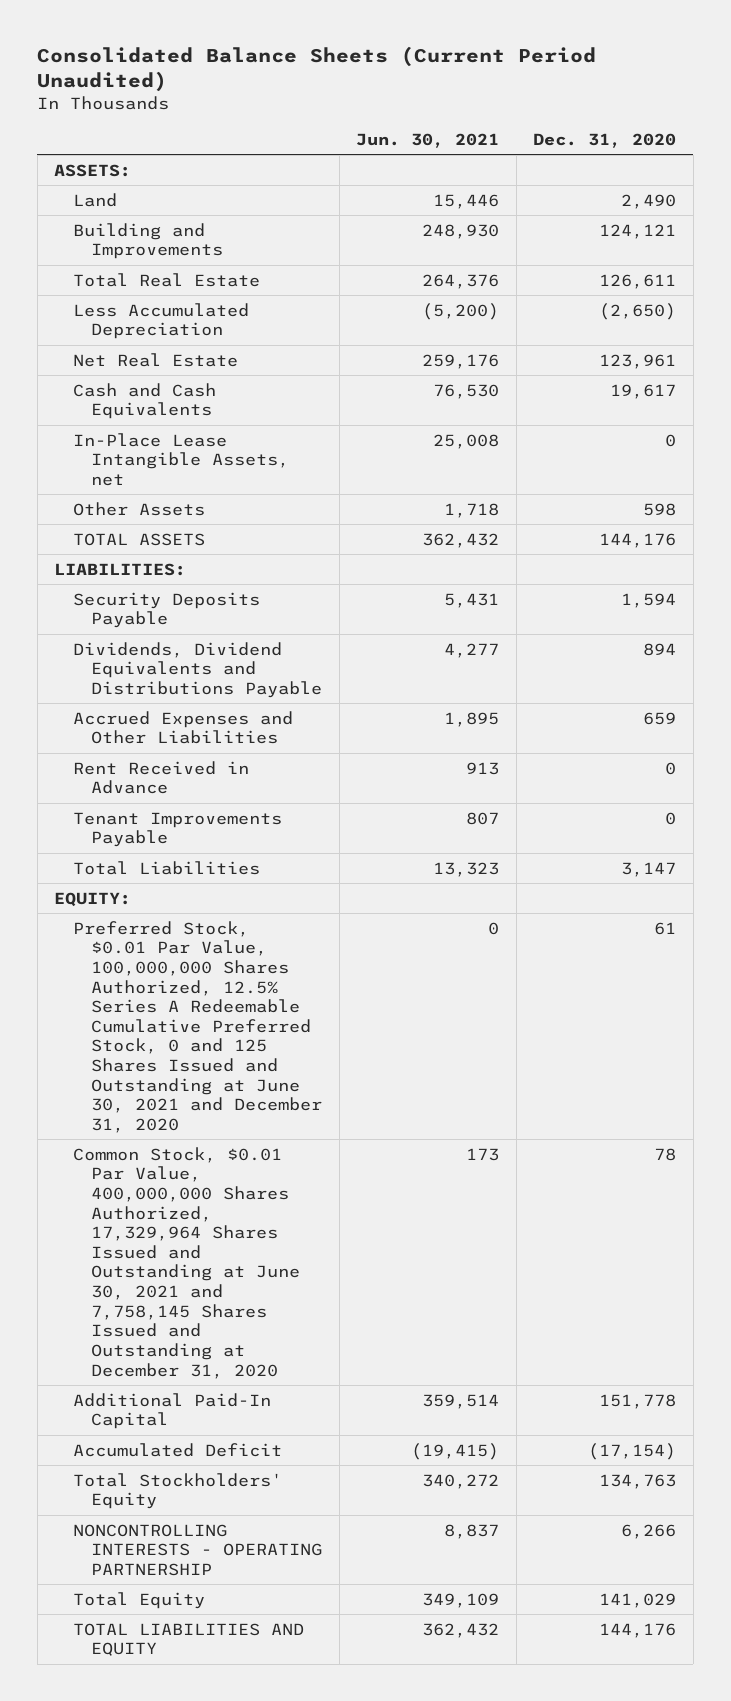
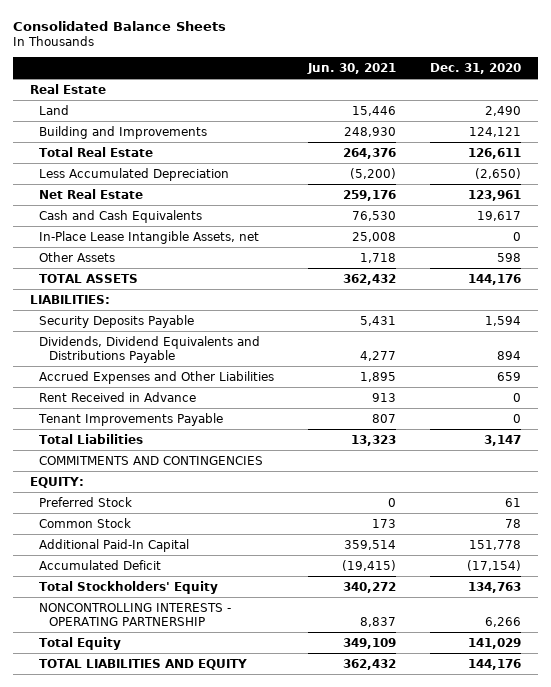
- Consolidated Balance Sheets (Current Period Unaudited)
+ Consolidated Balance Sheets
- ASSETS:
+ Real Estate
+ COMMITMENTS AND CONTINGENCIES
- Preferred Stock, $0.01 Par Value, 100,000,000 Shares Authorized, 12.5% Series A Redeemable Cumulative Preferred Stock, 0 and 125 Shares Issued and Outstanding at June 30, 2021 and December 31, 2020 | 0 | 61
- Common Stock, $0.01 Par Value, 400,000,000 Shares Authorized, 17,329,964 Shares Issued and Outstanding at June 30, 2021 and 7,758,145 Shares Issued and Outstanding at December 31, 2020 | 173 | 78
+ Preferred Stock | 0 | 61
+ Common Stock | 173 | 78

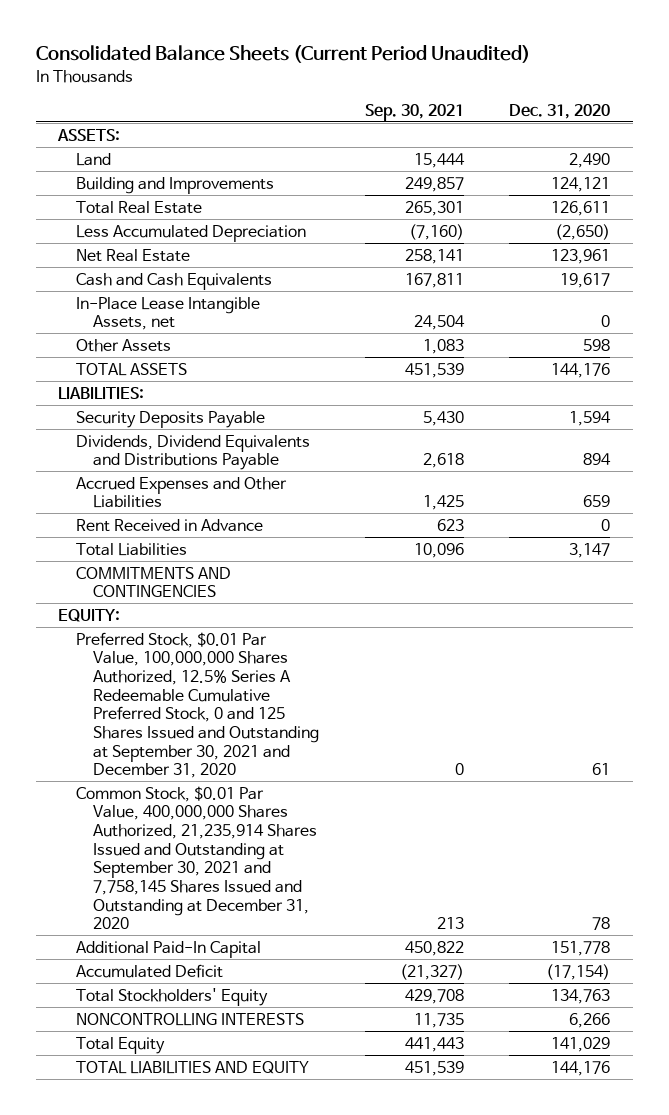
- Consolidated Balance Sheets
+ Consolidated Balance Sheets (Current Period Unaudited)
- | Jun. 30, 2021 | Dec. 31, 2020
+ | Sep. 30, 2021 | Dec. 31, 2020
- Real Estate
+ ASSETS:
- Tenant Improvements Payable | 807 | 0
- Preferred Stock | 0 | 61
- Common Stock | 173 | 78
+ Preferred Stock, $0.01 Par Value, 100,000,000 Shares Authorized, 12.5% Series A Redeemable Cumulative Preferred Stock, 0 and 125 Shares Issued and Outstanding at September 30, 2021 and December 31, 2020 | 0 | 61
+ Common Stock, $0.01 Par Value, 400,000,000 Shares Authorized, 21,235,914 Shares Issued and Outstanding at September 30, 2021 and 7,758,145 Shares Issued and Outstanding at December 31, 2020 | 213 | 78
- NONCONTROLLING INTERESTS - OPERATING PARTNERSHIP | 8,837 | 6,266
+ NONCONTROLLING INTERESTS | 11,735 | 6,266

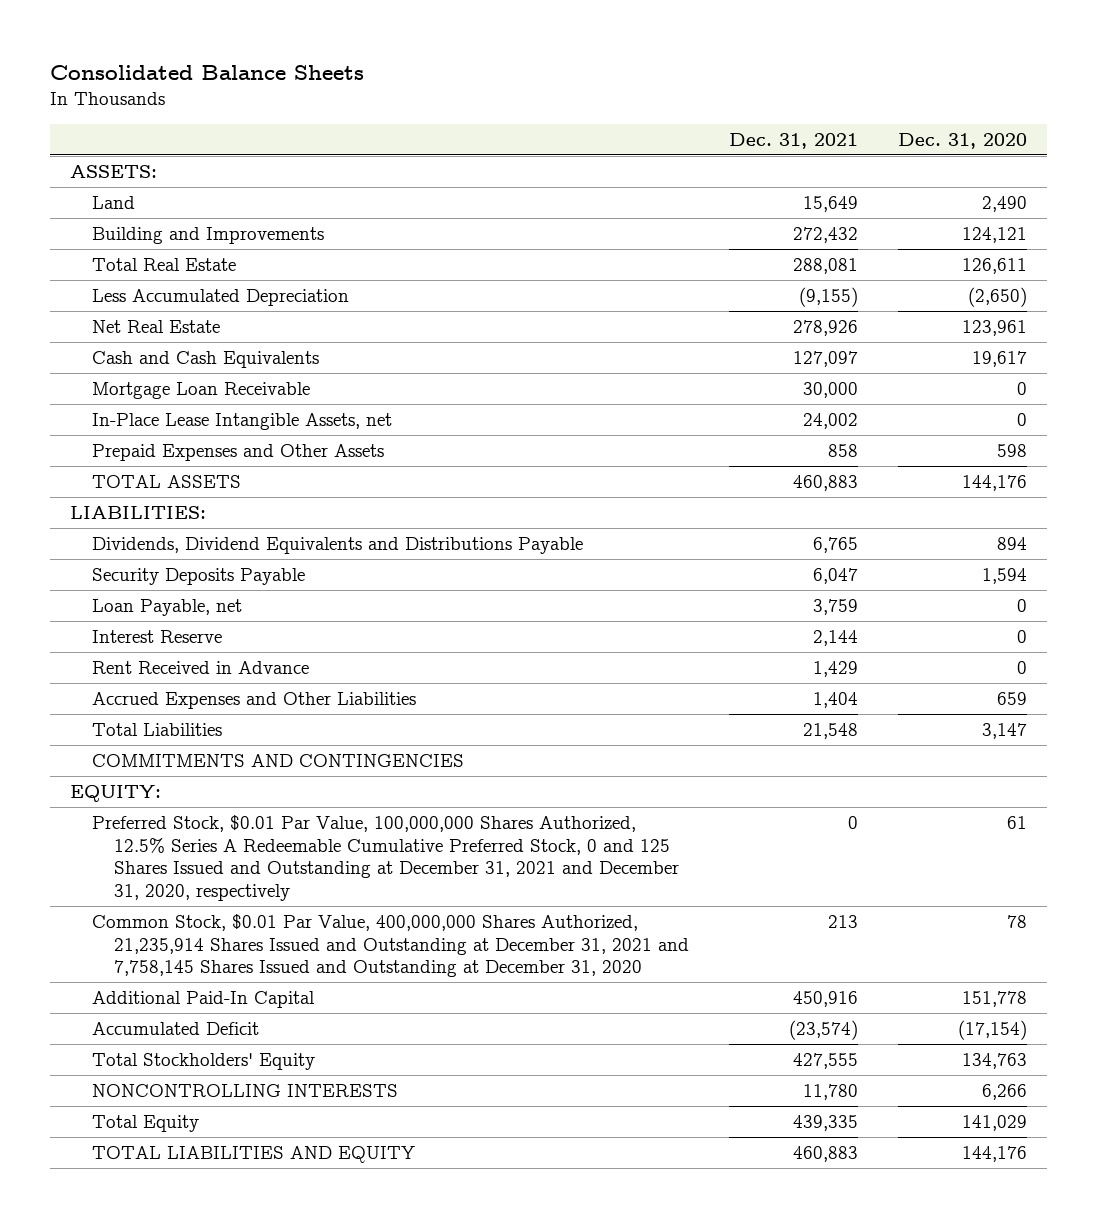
- Consolidated Balance Sheets (Current Period Unaudited)
+ Consolidated Balance Sheets
- | Sep. 30, 2021 | Dec. 31, 2020
+ | Dec. 31, 2021 | Dec. 31, 2020
+ Mortgage Loan Receivable | 30,000 | 0
- Other Assets | 1,083 | 598
+ Prepaid Expenses and Other Assets | 858 | 598
moved down: Security Deposits Payable | 6,047 | 1,594
+ Loan Payable, net | 3,759 | 0
+ Interest Reserve | 2,144 | 0
moved down: Accrued Expenses and Other Liabilities | 1,404 | 659
- Preferred Stock, $0.01 Par Value, 100,000,000 Shares Authorized, 12.5% Series A Redeemable Cumulative Preferred Stock, 0 and 125 Shares Issued and Outstanding at September 30, 2021 and December 31, 2020 | 0 | 61
- Common Stock, $0.01 Par Value, 400,000,000 Shares Authorized, 21,235,914 Shares Issued and Outstanding at September 30, 2021 and 7,758,145 Shares Issued and Outstanding at December 31, 2020 | 213 | 78
+ Preferred Stock, $0.01 Par Value, 100,000,000 Shares Authorized, 12.5% Series A Redeemable Cumulative Preferred Stock, 0 and 125 Shares Issued and Outstanding at December 31, 2021 and December 31, 2020, respectively | 0 | 61
+ Common Stock, $0.01 Par Value, 400,000,000 Shares Authorized, 21,235,914 Shares Issued and Outstanding at December 31, 2021 and 7,758,145 Shares Issued and Outstanding at December 31, 2020 | 213 | 78

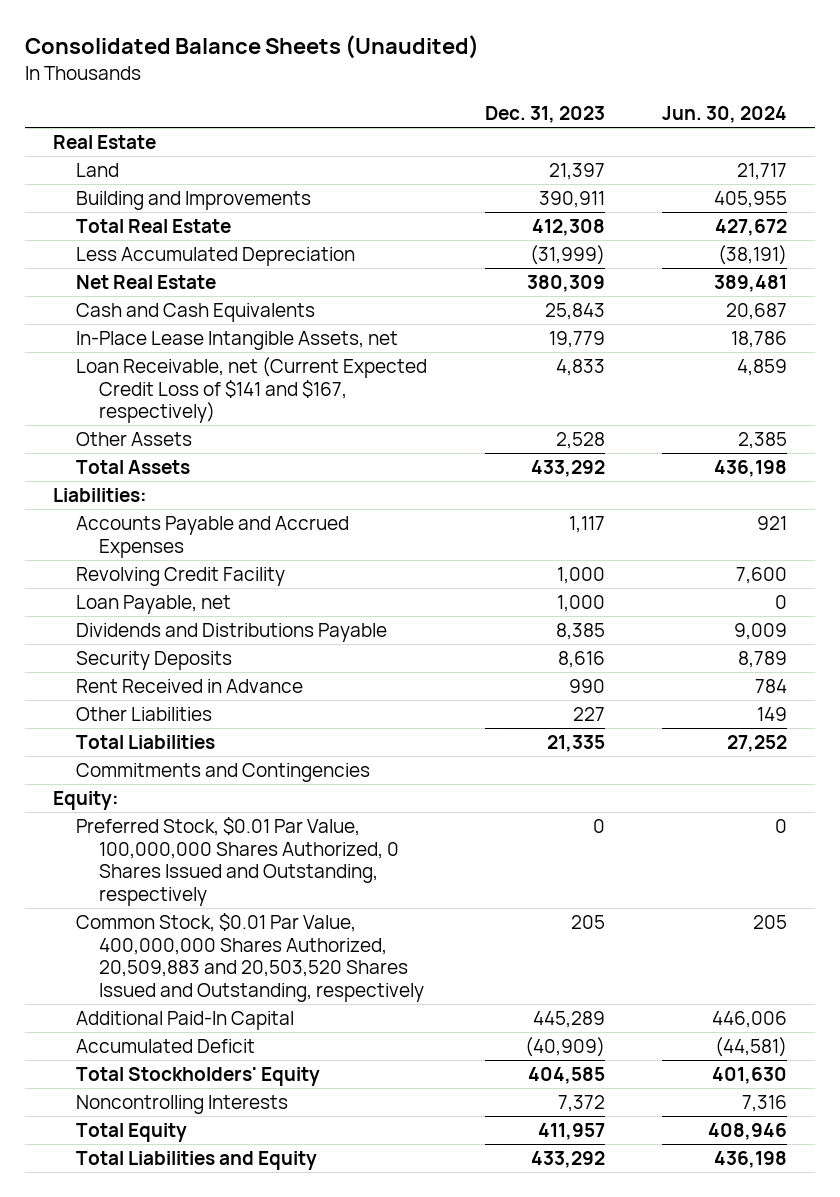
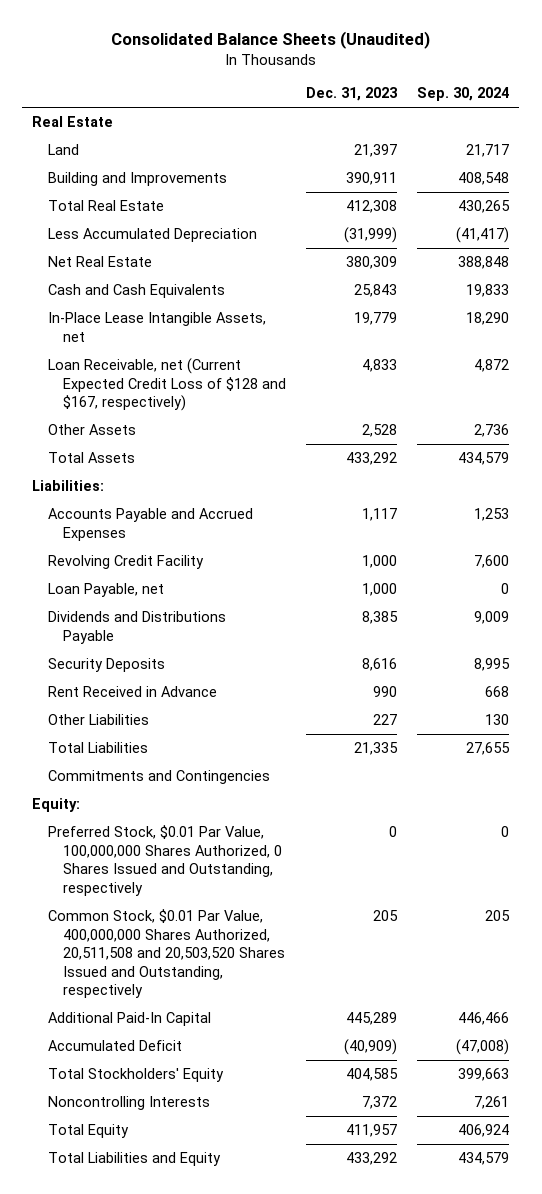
- | Dec. 31, 2023 | Jun. 30, 2024
+ | Dec. 31, 2023 | Sep. 30, 2024
- Loan Receivable, net (Current Expected Credit Loss of $141 and $167, respectively) | 4,833 | 4,859
+ Loan Receivable, net (Current Expected Credit Loss of $128 and $167, respectively) | 4,833 | 4,872
- Common Stock, $0.01 Par Value, 400,000,000 Shares Authorized, 20,509,883 and 20,503,520 Shares Issued and Outstanding, respectively | 205 | 205
+ Common Stock, $0.01 Par Value, 400,000,000 Shares Authorized, 20,511,508 and 20,503,520 Shares Issued and Outstanding, respectively | 205 | 205

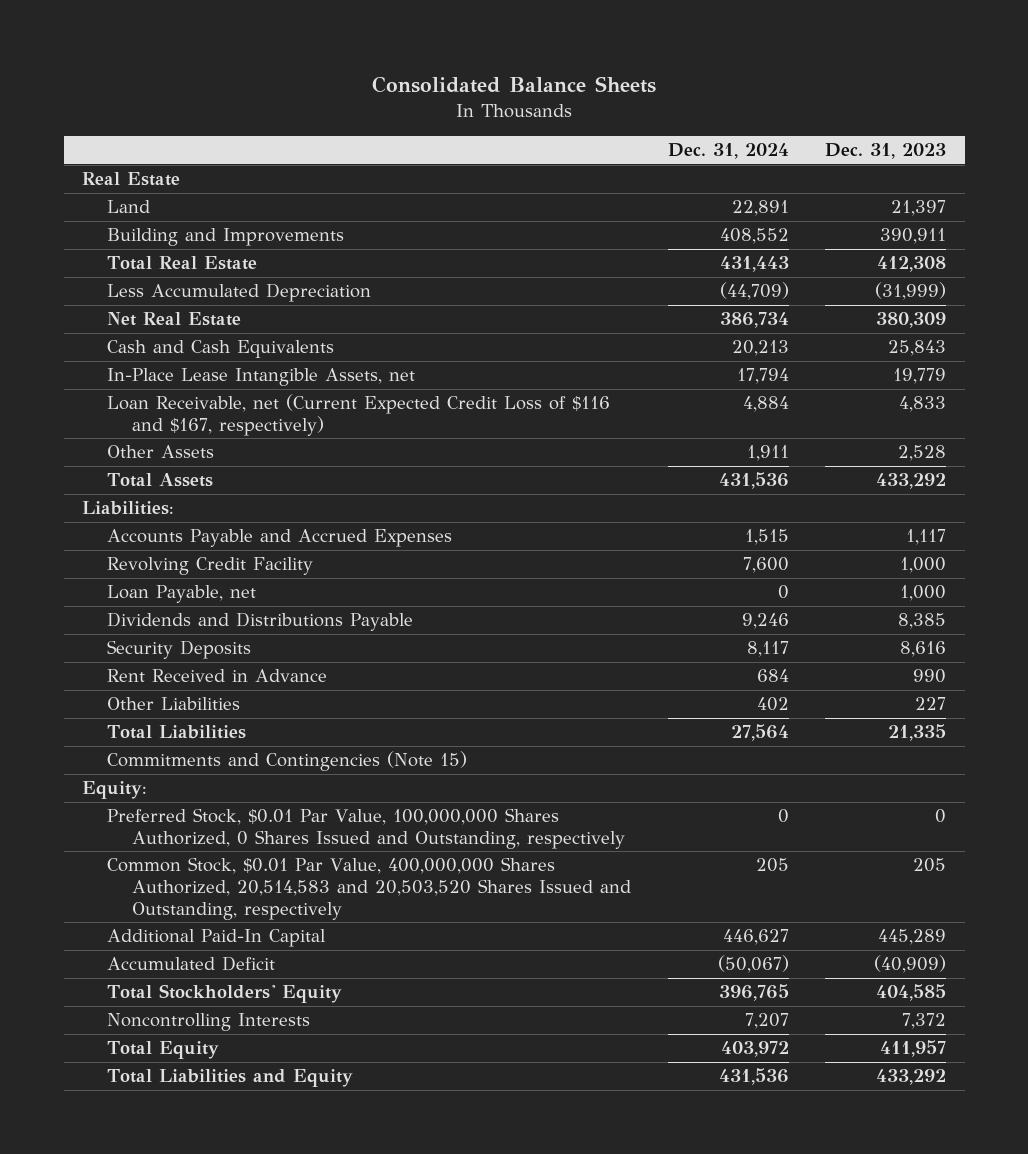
- Consolidated Balance Sheets (Unaudited)
+ Consolidated Balance Sheets
- | Dec. 31, 2023 | Sep. 30, 2024
+ | Dec. 31, 2024 | Dec. 31, 2023
- Loan Receivable, net (Current Expected Credit Loss of $128 and $167, respectively) | 4,833 | 4,872
+ Loan Receivable, net (Current Expected Credit Loss of $116 and $167, respectively) | 4,884 | 4,833
- Commitments and Contingencies
+ Commitments and Contingencies (Note 15)
- Common Stock, $0.01 Par Value, 400,000,000 Shares Authorized, 20,511,508 and 20,503,520 Shares Issued and Outstanding, respectively | 205 | 205
+ Common Stock, $0.01 Par Value, 400,000,000 Shares Authorized, 20,514,583 and 20,503,520 Shares Issued and Outstanding, respectively | 205 | 205

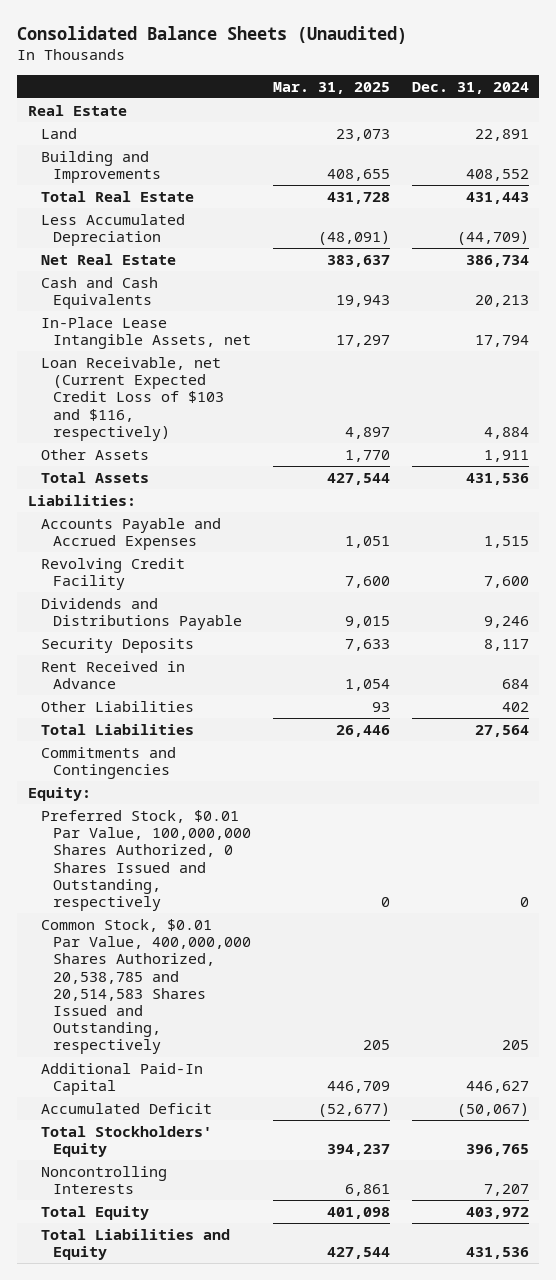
- Consolidated Balance Sheets
+ Consolidated Balance Sheets (Unaudited)
- | Dec. 31, 2024 | Dec. 31, 2023
+ | Mar. 31, 2025 | Dec. 31, 2024
- Loan Receivable, net (Current Expected Credit Loss of $116 and $167, respectively) | 4,884 | 4,833
+ Loan Receivable, net (Current Expected Credit Loss of $103 and $116, respectively) | 4,897 | 4,884
- Loan Payable, net | 0 | 1,000
- Commitments and Contingencies (Note 15)
+ Commitments and Contingencies
- Common Stock, $0.01 Par Value, 400,000,000 Shares Authorized, 20,514,583 and 20,503,520 Shares Issued and Outstanding, respectively | 205 | 205
+ Common Stock, $0.01 Par Value, 400,000,000 Shares Authorized, 20,538,785 and 20,514,583 Shares Issued and Outstanding, respectively | 205 | 205

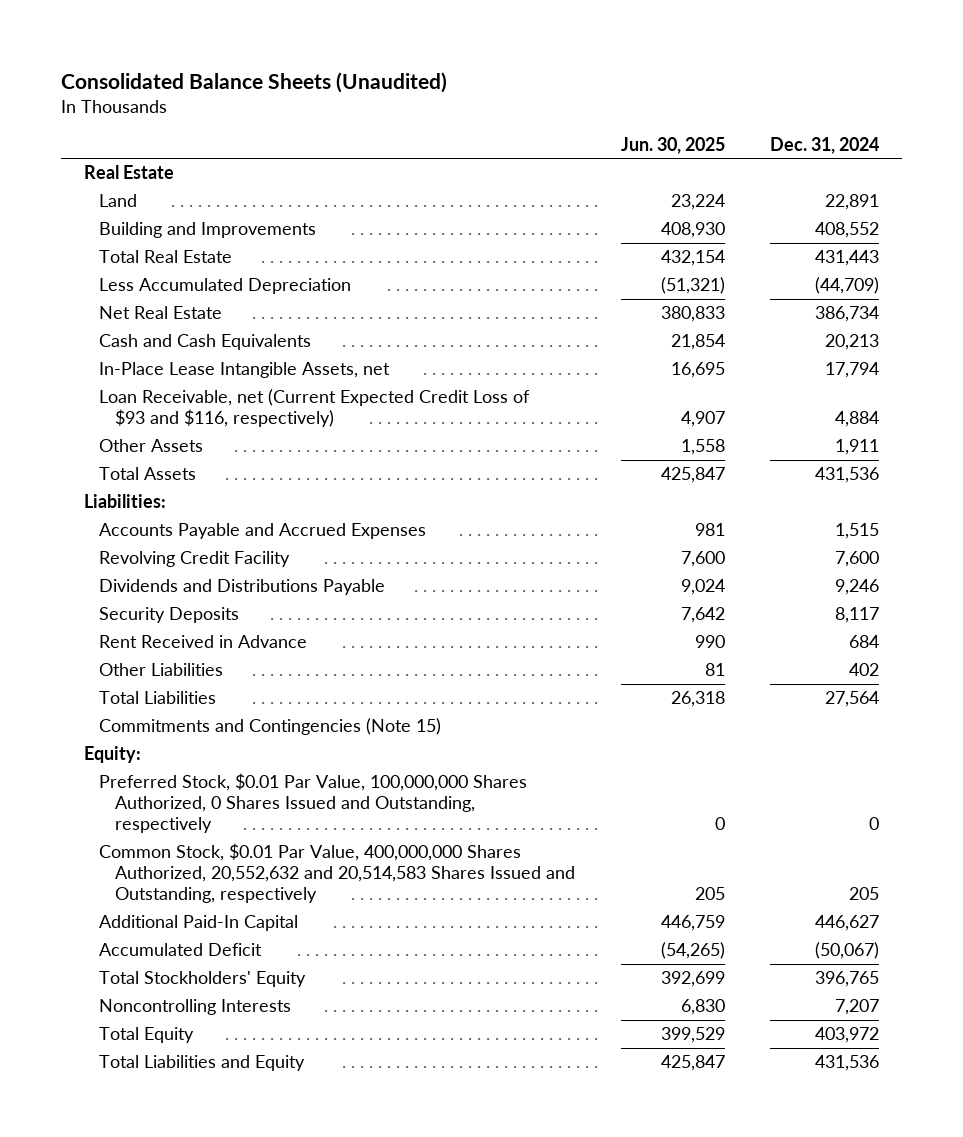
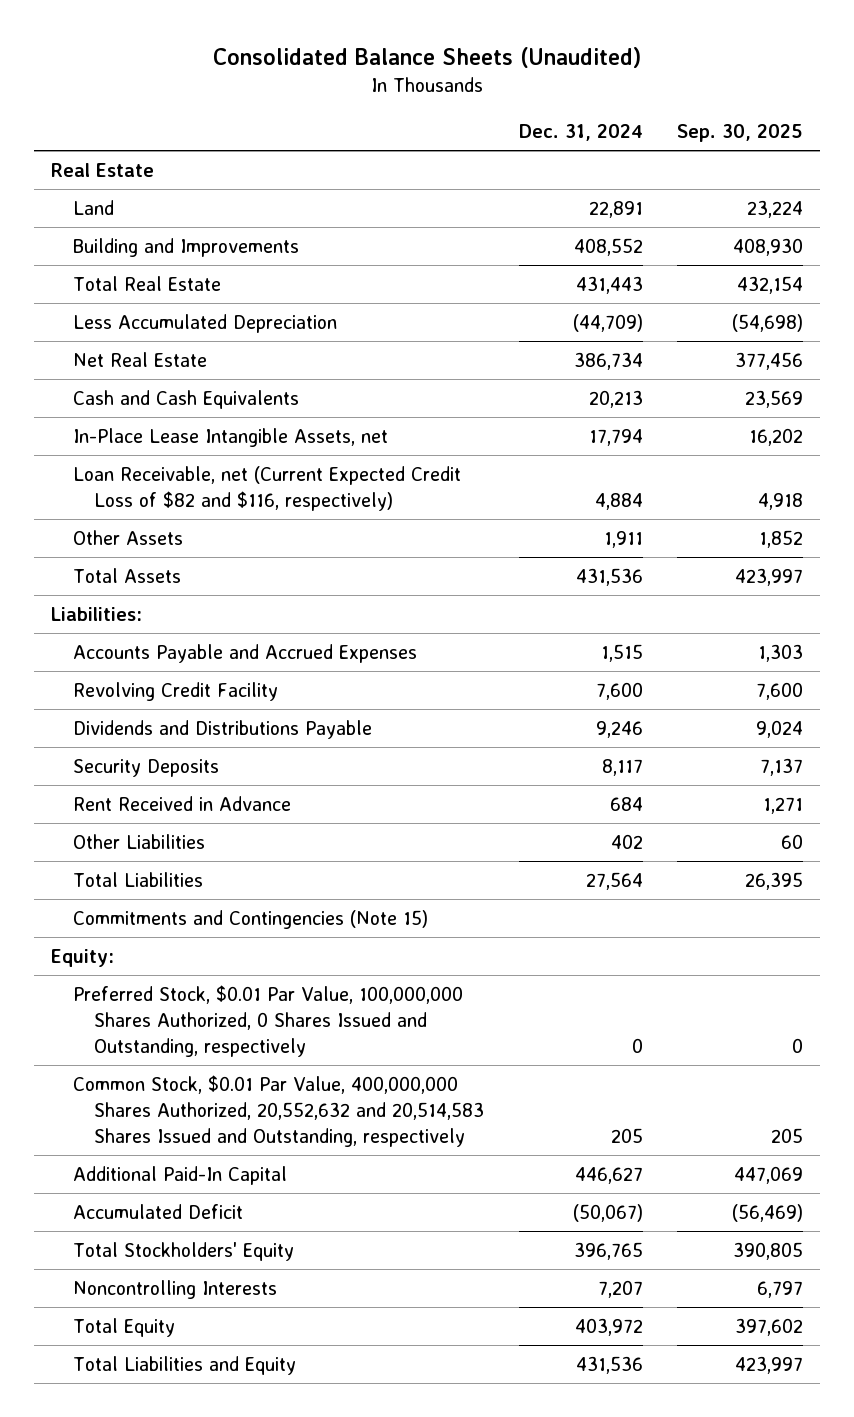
- | Jun. 30, 2025 | Dec. 31, 2024
+ | Dec. 31, 2024 | Sep. 30, 2025
- Loan Receivable, net (Current Expected Credit Loss of $93 and $116, respectively) | 4,907 | 4,884
+ Loan Receivable, net (Current Expected Credit Loss of $82 and $116, respectively) | 4,884 | 4,918

